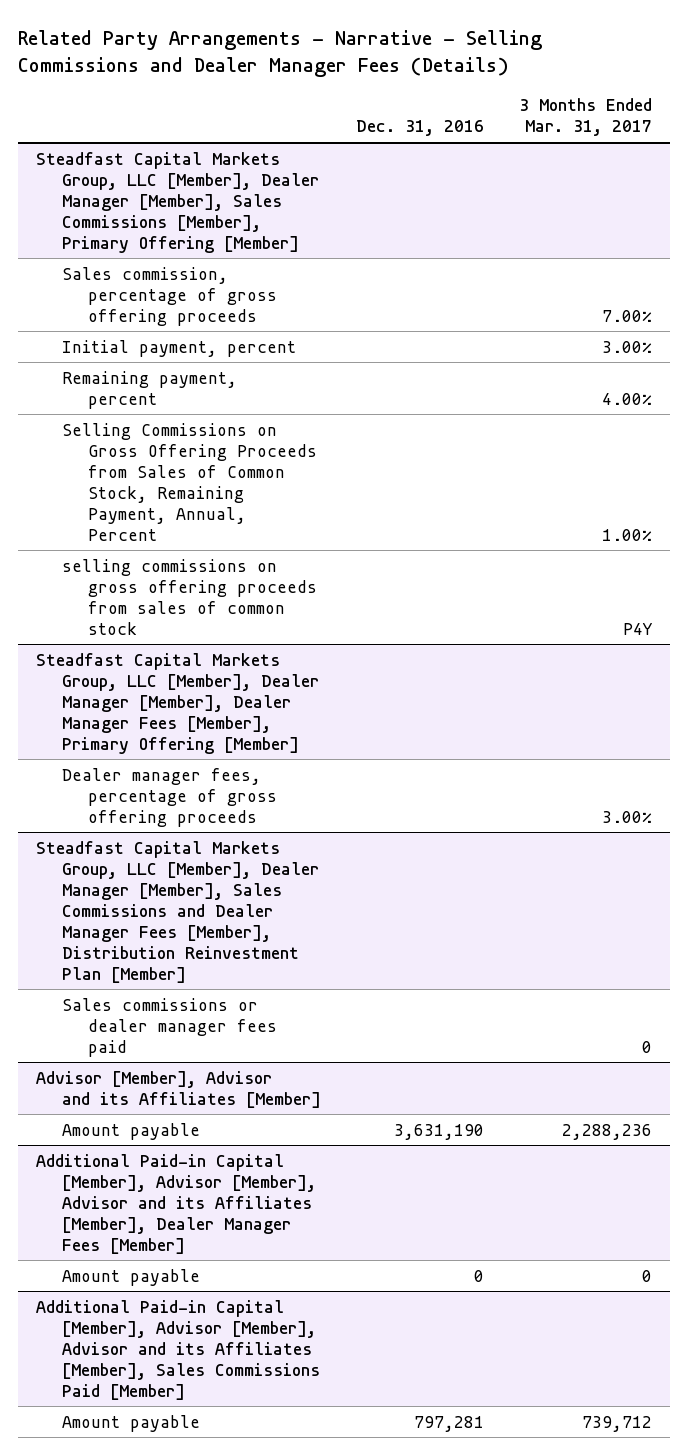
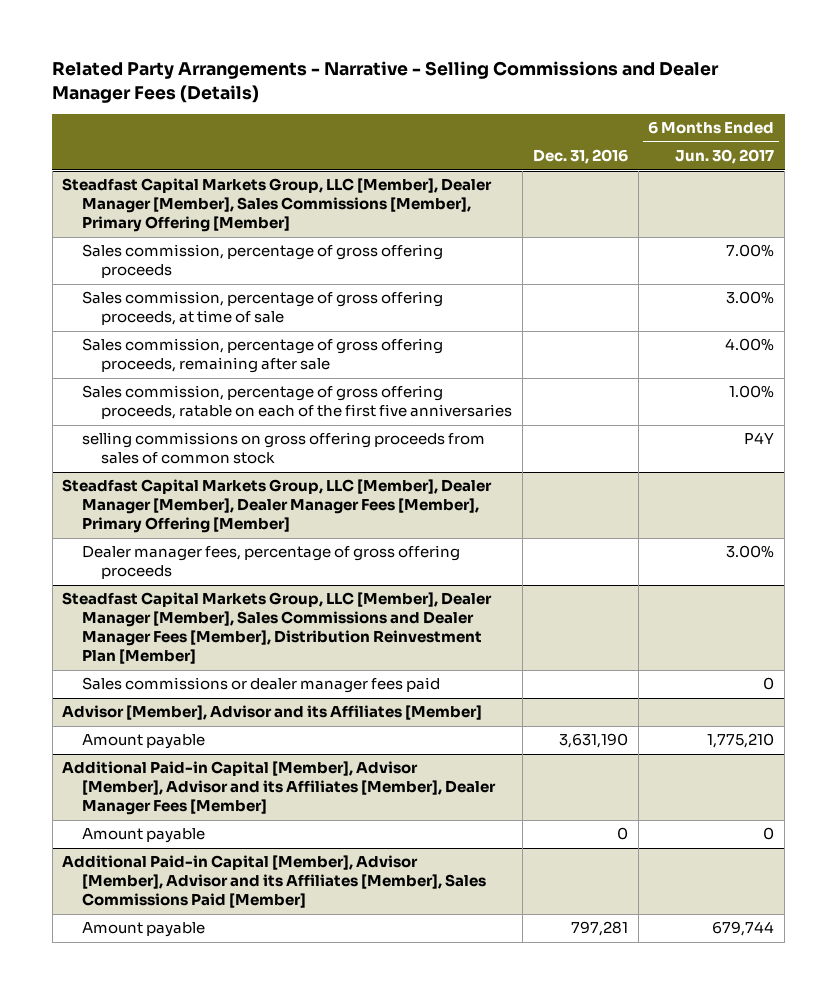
- | Dec. 31, 2016 | 3 Months Ended Mar. 31, 2017
+ | Dec. 31, 2016 | 6 Months Ended Jun. 30, 2017
@ Steadfast Capital Markets Group, LLC [Member], Dealer Manager [Member], Sales Commissions [Member], Primary Offering [Member]
- Initial payment, percent | | 3.00%
- Remaining payment, percent | | 4.00%
- Selling Commissions on Gross Offering Proceeds from Sales of Common Stock, Remaining Payment, Annual, Percent | | 1.00%
+ Sales commission, percentage of gross offering proceeds, at time of sale | | 3.00%
+ Sales commission, percentage of gross offering proceeds, remaining after sale | | 4.00%
+ Sales commission, percentage of gross offering proceeds, ratable on each of the first five anniversaries | | 1.00%

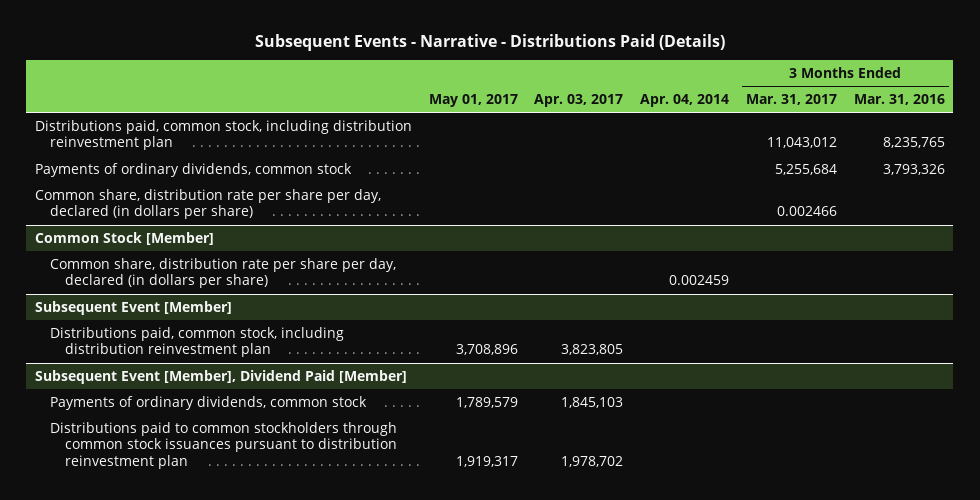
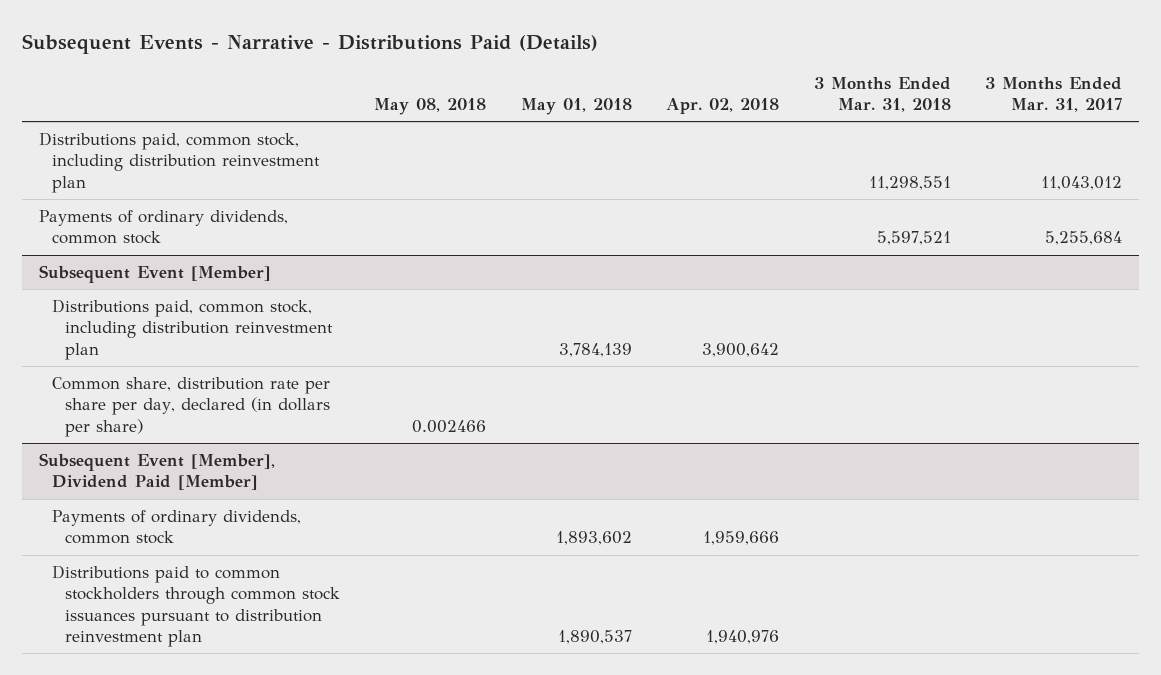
- | May 01, 2017 | Apr. 03, 2017 | Apr. 04, 2014 | 3 Months Ended Mar. 31, 2017 | 3 Months Ended Mar. 31, 2016
+ | May 08, 2018 | May 01, 2018 | Apr. 02, 2018 | 3 Months Ended Mar. 31, 2018 | 3 Months Ended Mar. 31, 2017
- Common share, distribution rate per share per day, declared (in dollars per share) | | | | 0.002466 |
- Common Stock [Member]
- Common share, distribution rate per share per day, declared (in dollars per share) | | | 0.002459 | |
@ Subsequent Event [Member]
+ Common share, distribution rate per share per day, declared (in dollars per share) | 0.002466 | | | |

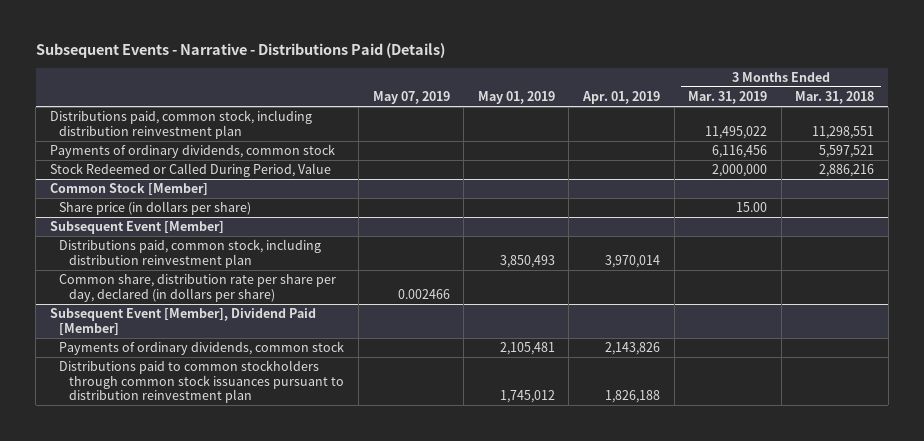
- | May 08, 2018 | May 01, 2018 | Apr. 02, 2018 | 3 Months Ended Mar. 31, 2018 | 3 Months Ended Mar. 31, 2017
+ | May 07, 2019 | May 01, 2019 | Apr. 01, 2019 | 3 Months Ended Mar. 31, 2019 | 3 Months Ended Mar. 31, 2018
+ Stock Redeemed or Called During Period, Value | | | | 2,000,000 | 2,886,216
+ Common Stock [Member]
+ Share price (in dollars per share) | | | | 15.00 |

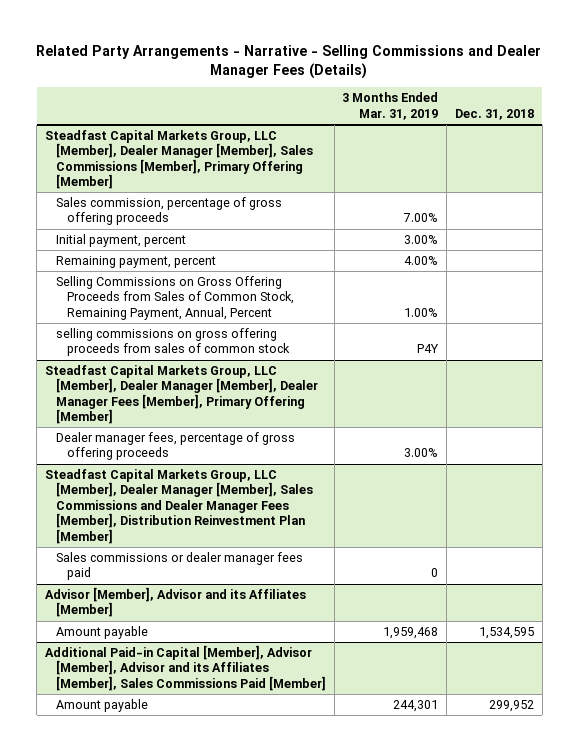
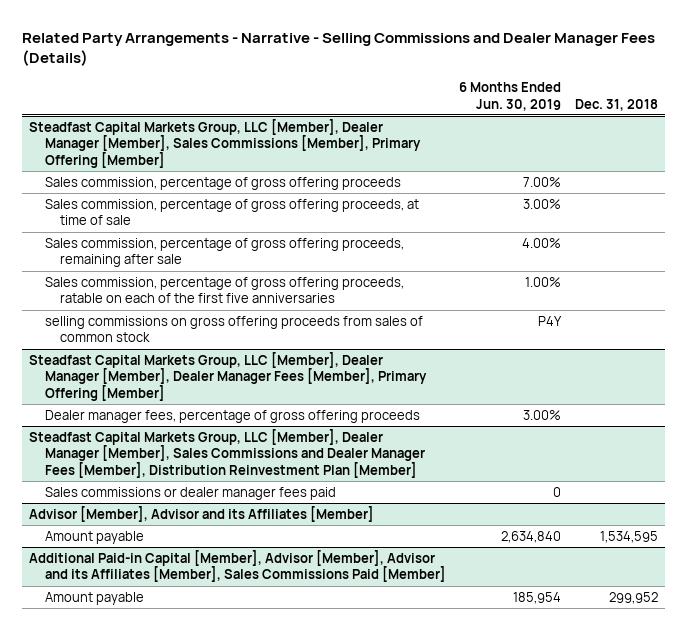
- | 3 Months Ended Mar. 31, 2019 | Dec. 31, 2018
+ | 6 Months Ended Jun. 30, 2019 | Dec. 31, 2018
@ Steadfast Capital Markets Group, LLC [Member], Dealer Manager [Member], Sales Commissions [Member], Primary Offering [Member]
- Initial payment, percent | 3.00% |
- Remaining payment, percent | 4.00% |
- Selling Commissions on Gross Offering Proceeds from Sales of Common Stock, Remaining Payment, Annual, Percent | 1.00% |
+ Sales commission, percentage of gross offering proceeds, at time of sale | 3.00% |
+ Sales commission, percentage of gross offering proceeds, remaining after sale | 4.00% |
+ Sales commission, percentage of gross offering proceeds, ratable on each of the first five anniversaries | 1.00% |

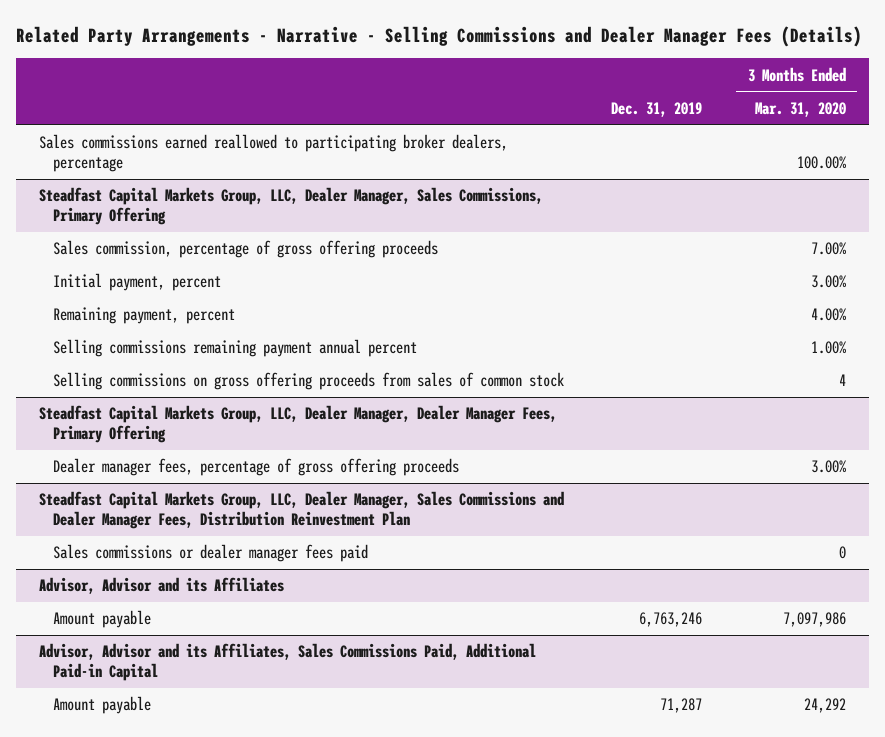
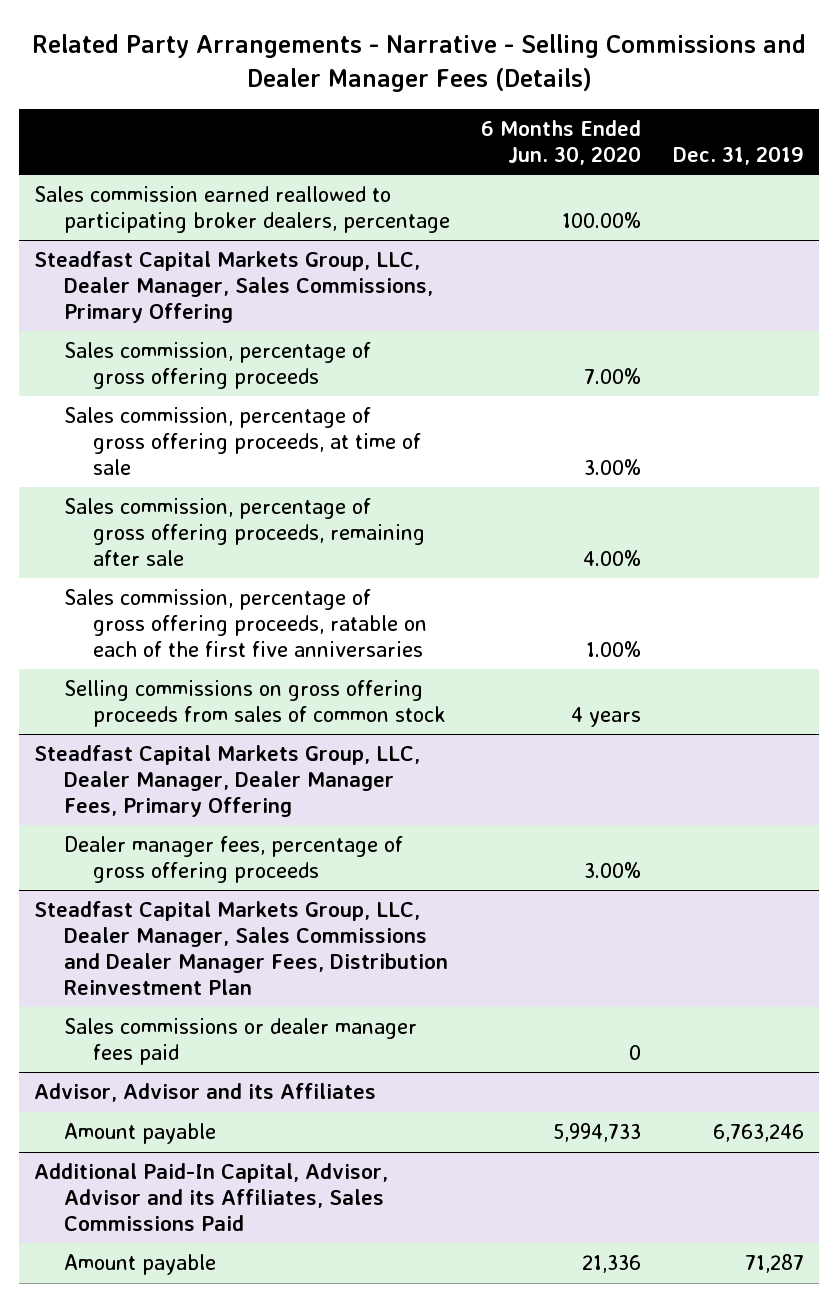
- | Dec. 31, 2019 | 3 Months Ended Mar. 31, 2020
+ | 6 Months Ended Jun. 30, 2020 | Dec. 31, 2019
- Sales commissions earned reallowed to participating broker dealers, percentage | | 100.00%
+ Sales commission earned reallowed to participating broker dealers, percentage | 100.00% |
@ Steadfast Capital Markets Group, LLC, Dealer Manager, Sales Commissions, Primary Offering
- Initial payment, percent | | 3.00%
- Remaining payment, percent | | 4.00%
- Selling commissions remaining payment annual percent | | 1.00%
+ Sales commission, percentage of gross offering proceeds, at time of sale | 3.00% |
+ Sales commission, percentage of gross offering proceeds, remaining after sale | 4.00% |
+ Sales commission, percentage of gross offering proceeds, ratable on each of the first five anniversaries | 1.00% |
- Advisor, Advisor and its Affiliates, Sales Commissions Paid, Additional Paid-in Capital
+ Additional Paid-In Capital, Advisor, Advisor and its Affiliates, Sales Commissions Paid

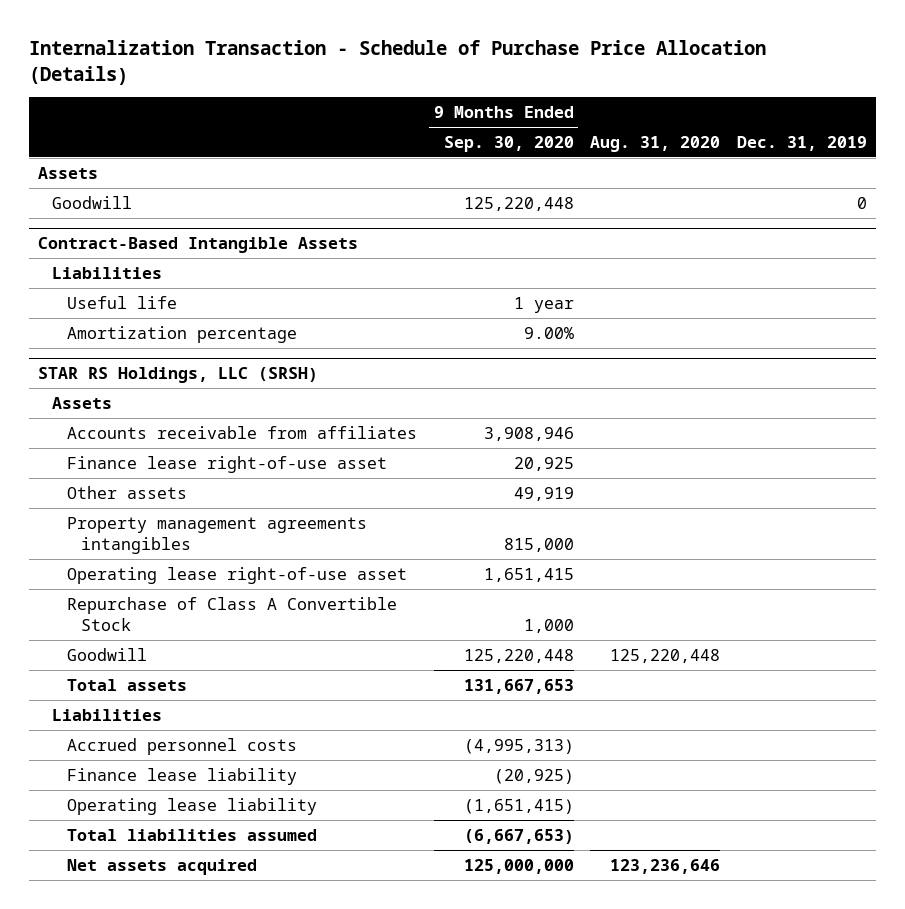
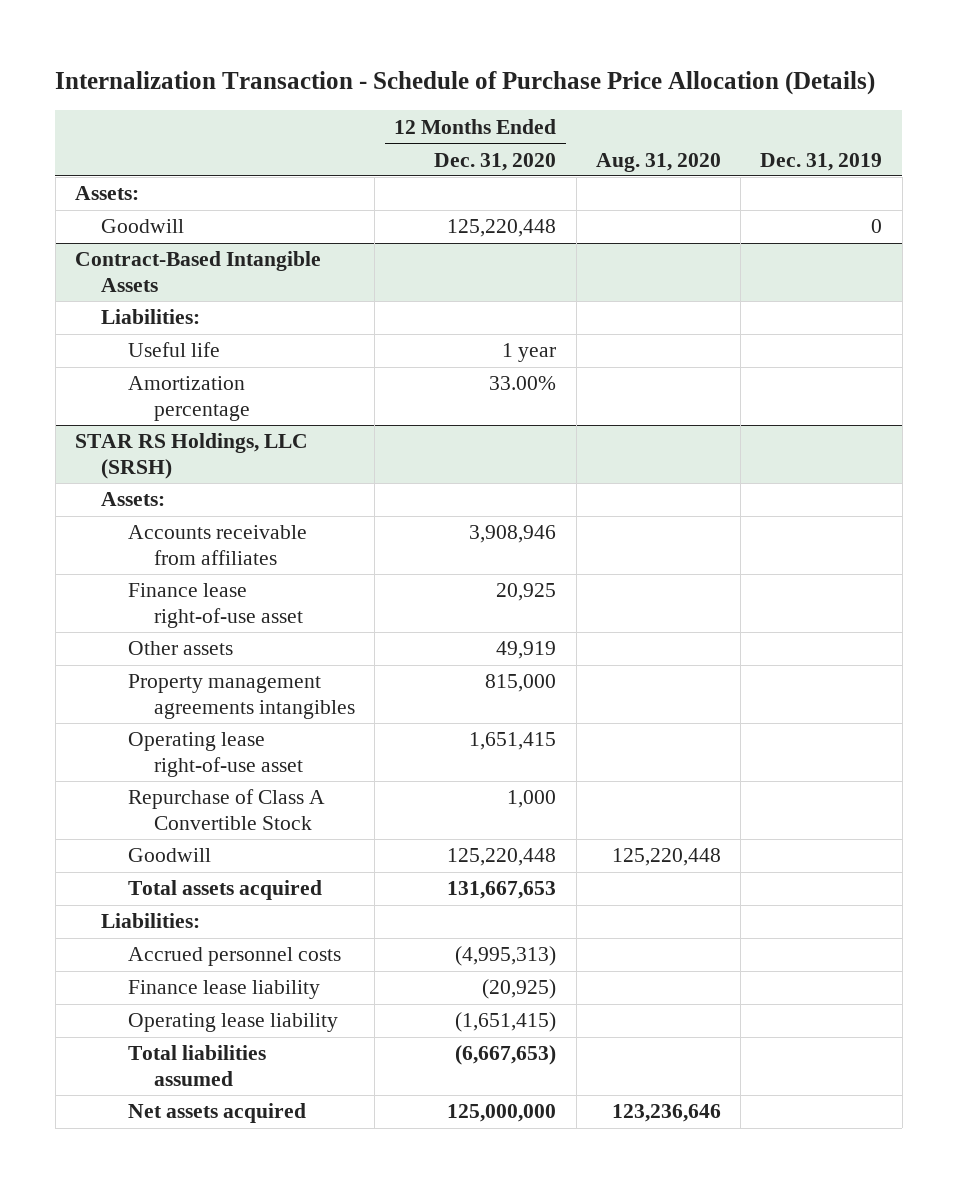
- | 9 Months Ended Sep. 30, 2020 | Aug. 31, 2020 | Dec. 31, 2019
+ | 12 Months Ended Dec. 31, 2020 | Aug. 31, 2020 | Dec. 31, 2019
- Assets
+ Assets:
@ Contract-Based Intangible Assets
- Liabilities
+ Liabilities:
@ STAR RS Holdings, LLC (SRSH)
- Assets
+ Assets:
- Total assets | 131,667,653 | |
- Liabilities
+ Total assets acquired | 131,667,653 | |
+ Liabilities:

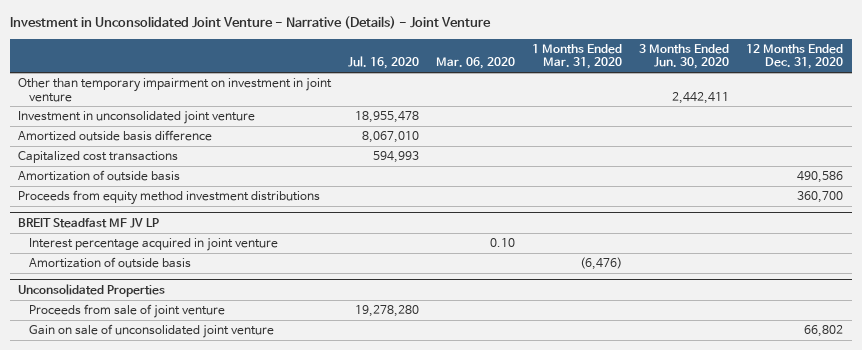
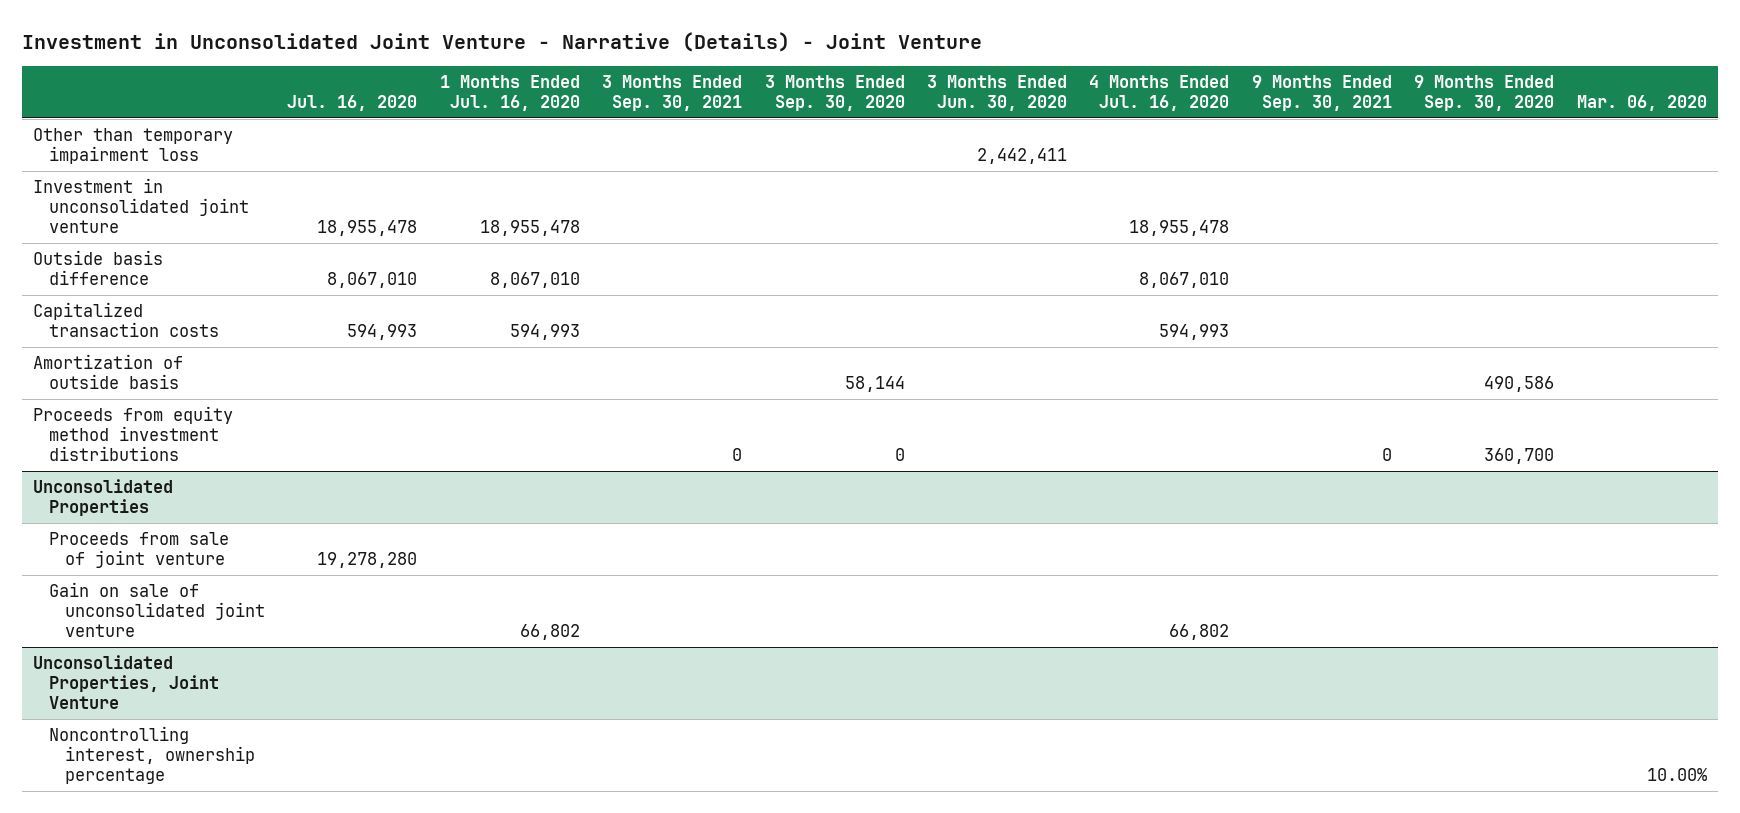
- | Jul. 16, 2020 | Mar. 06, 2020 | 1 Months Ended Mar. 31, 2020 | 3 Months Ended Jun. 30, 2020 | 12 Months Ended Dec. 31, 2020
+ | Jul. 16, 2020 | 1 Months Ended Jul. 16, 2020 | 3 Months Ended Sep. 30, 2021 | 3 Months Ended Sep. 30, 2020 | 3 Months Ended Jun. 30, 2020 | 4 Months Ended Jul. 16, 2020 | 9 Months Ended Sep. 30, 2021 | 9 Months Ended Sep. 30, 2020 | Mar. 06, 2020
- Other than temporary impairment on investment in joint venture | | | | 2,442,411 |
+ Other than temporary impairment loss | | | | | 2,442,411 | | | |
- Amortized outside basis difference | 8,067,010 | | | |
- Capitalized cost transactions | 594,993 | | | |
+ Outside basis difference | 8,067,010 | 8,067,010 | | | | 8,067,010 | | |
+ Capitalized transaction costs | 594,993 | 594,993 | | | | 594,993 | | |
- BREIT Steadfast MF JV LP
- Interest percentage acquired in joint venture | | 0.10 | | |
- Amortization of outside basis | | | (6,476) | |
+ Unconsolidated Properties, Joint Venture
+ Noncontrolling interest, ownership percentage | | | | | | | | | 10.00%

